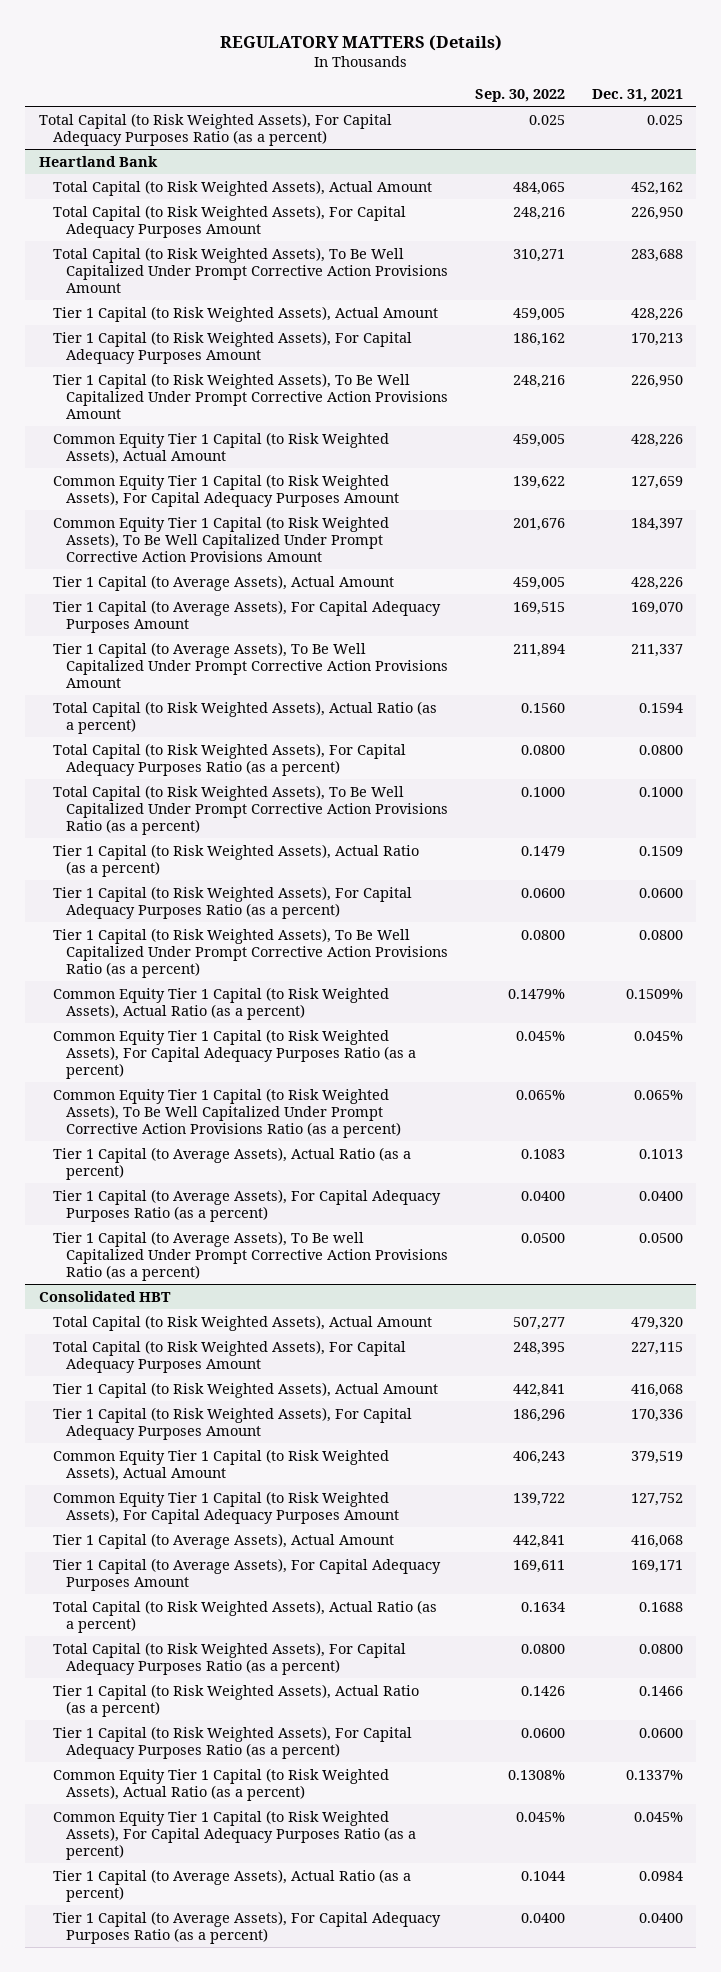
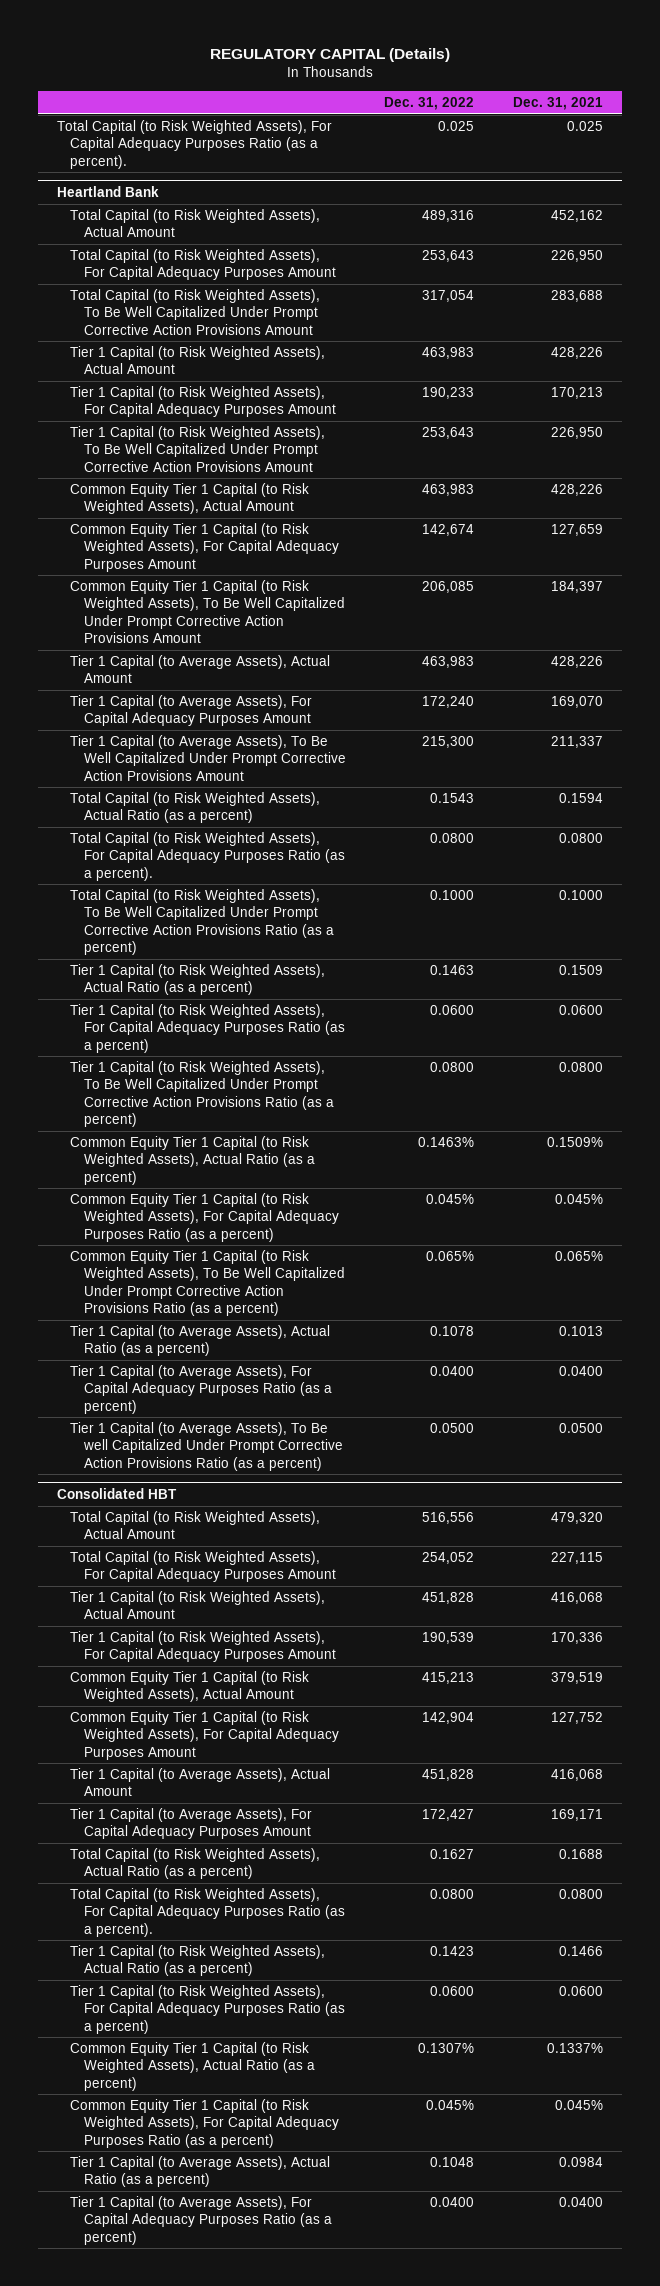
- REGULATORY MATTERS (Details)
+ REGULATORY CAPITAL (Details)
- | Sep. 30, 2022 | Dec. 31, 2021
+ | Dec. 31, 2022 | Dec. 31, 2021
- Total Capital (to Risk Weighted Assets), For Capital Adequacy Purposes Ratio (as a percent) | 0.025 | 0.025
+ Total Capital (to Risk Weighted Assets), For Capital Adequacy Purposes Ratio (as a percent). | 0.025 | 0.025
@ Heartland Bank
- Total Capital (to Risk Weighted Assets), For Capital Adequacy Purposes Ratio (as a percent) | 0.0800 | 0.0800
+ Total Capital (to Risk Weighted Assets), For Capital Adequacy Purposes Ratio (as a percent). | 0.0800 | 0.0800
@ Consolidated HBT
- Total Capital (to Risk Weighted Assets), For Capital Adequacy Purposes Ratio (as a percent) | 0.0800 | 0.0800
+ Total Capital (to Risk Weighted Assets), For Capital Adequacy Purposes Ratio (as a percent). | 0.0800 | 0.0800

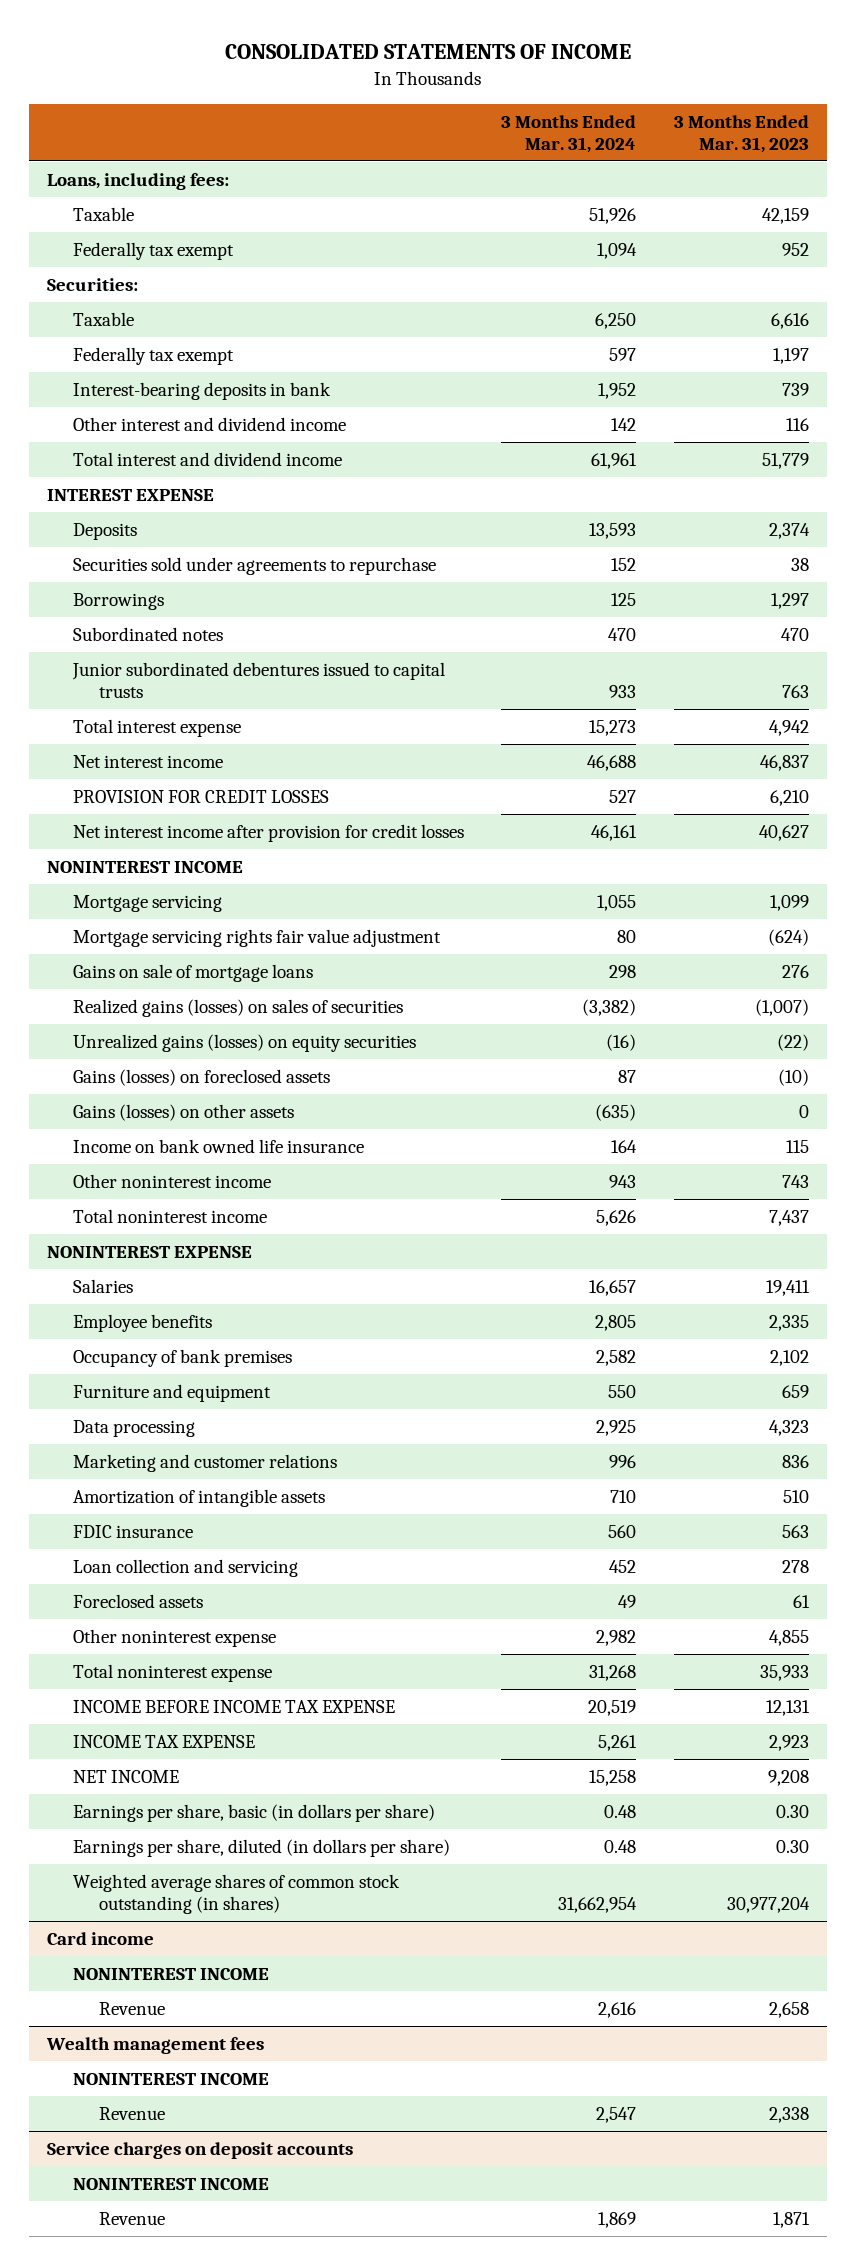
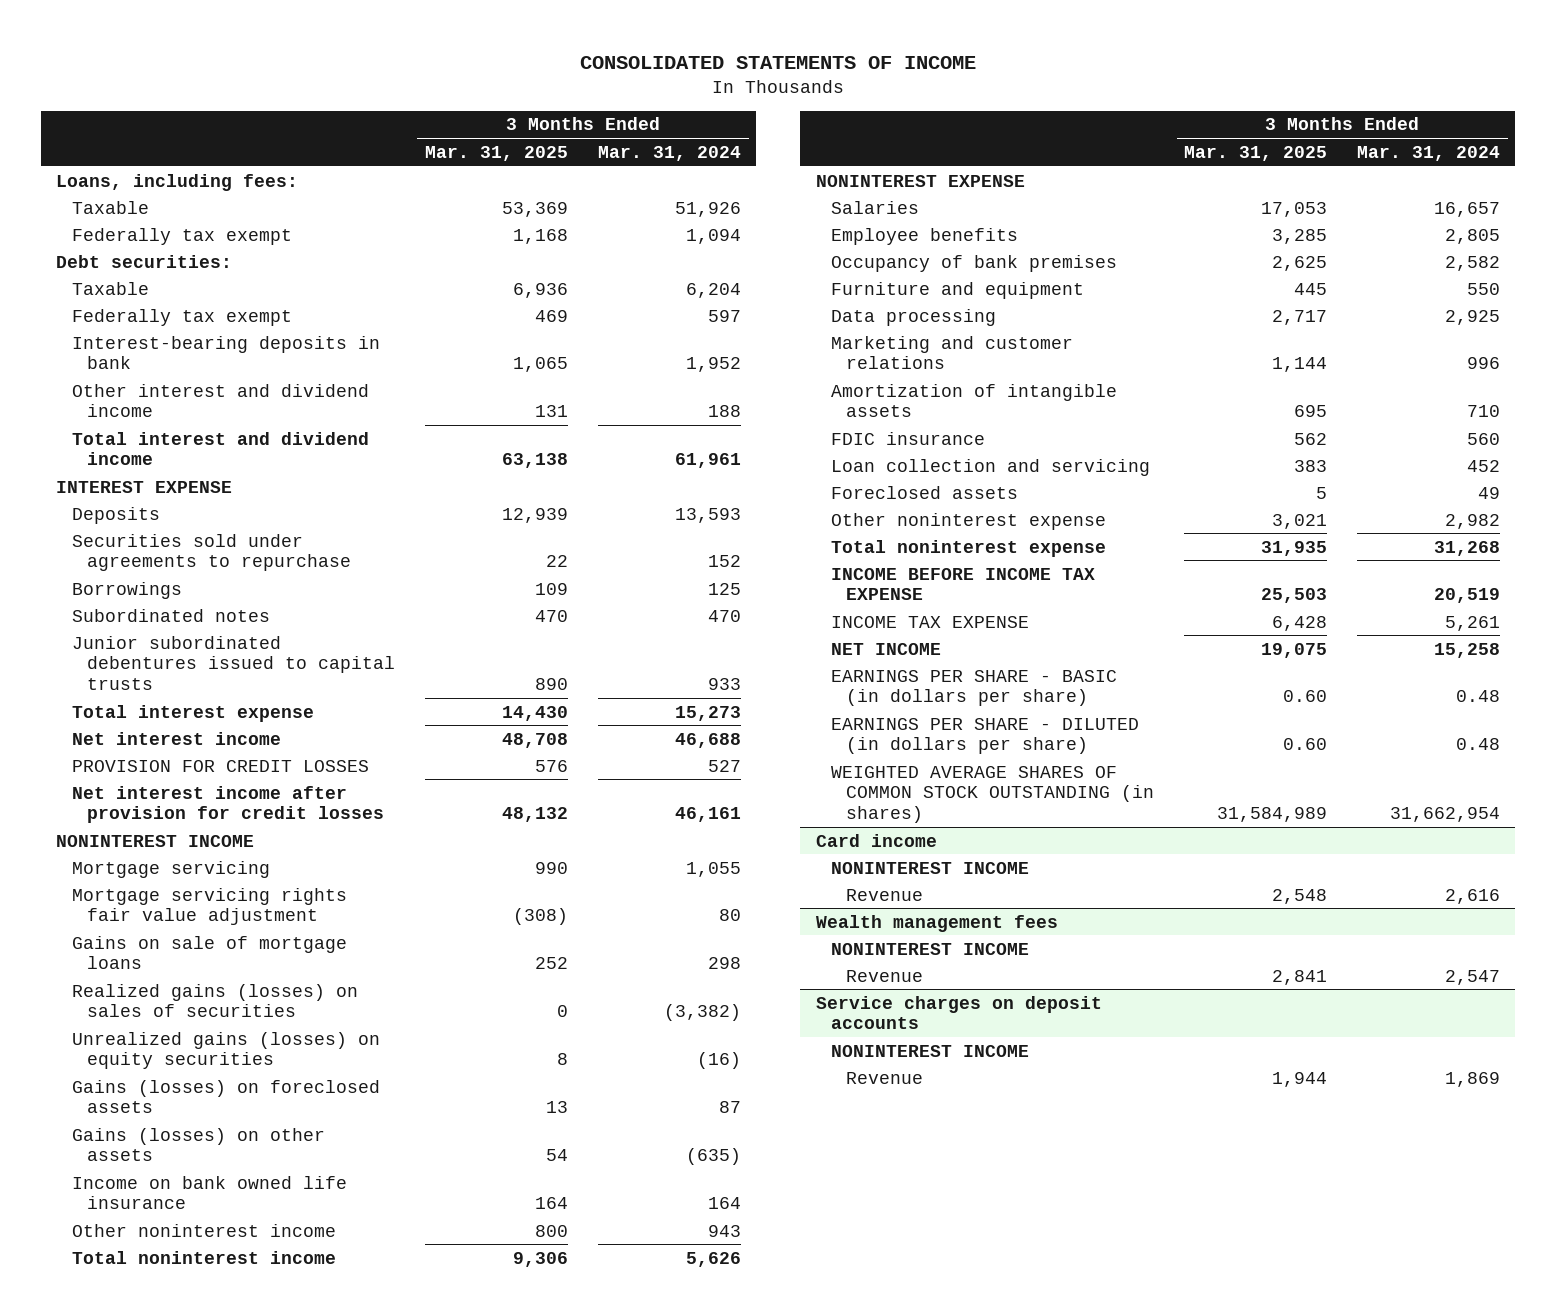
- | 3 Months Ended Mar. 31, 2024 | 3 Months Ended Mar. 31, 2023
+ | 3 Months Ended Mar. 31, 2025 | 3 Months Ended Mar. 31, 2024
- Securities:
- Taxable | 6,250 | 6,616
+ Debt securities:
+ Taxable | 6,936 | 6,204
- Other interest and dividend income | 142 | 116
+ Other interest and dividend income | 131 | 188
- Earnings per share, basic (in dollars per share) | 0.48 | 0.30
- Earnings per share, diluted (in dollars per share) | 0.48 | 0.30
- Weighted average shares of common stock outstanding (in shares) | 31,662,954 | 30,977,204
+ EARNINGS PER SHARE - BASIC (in dollars per share) | 0.60 | 0.48
+ EARNINGS PER SHARE - DILUTED (in dollars per share) | 0.60 | 0.48
+ WEIGHTED AVERAGE SHARES OF COMMON STOCK OUTSTANDING (in shares) | 31,584,989 | 31,662,954

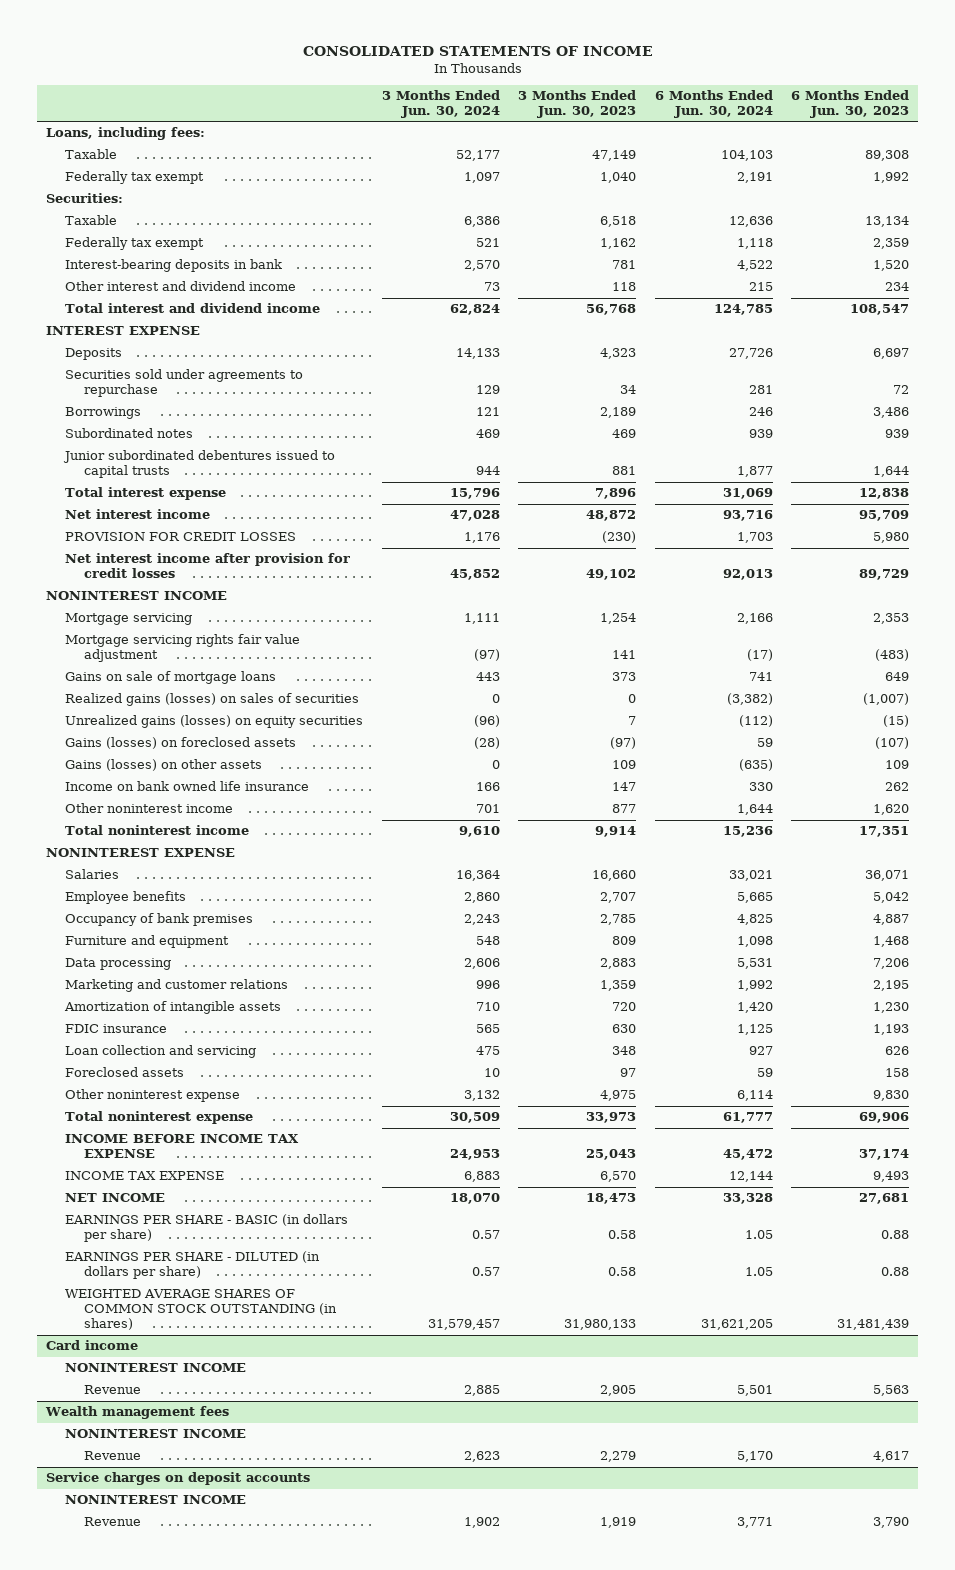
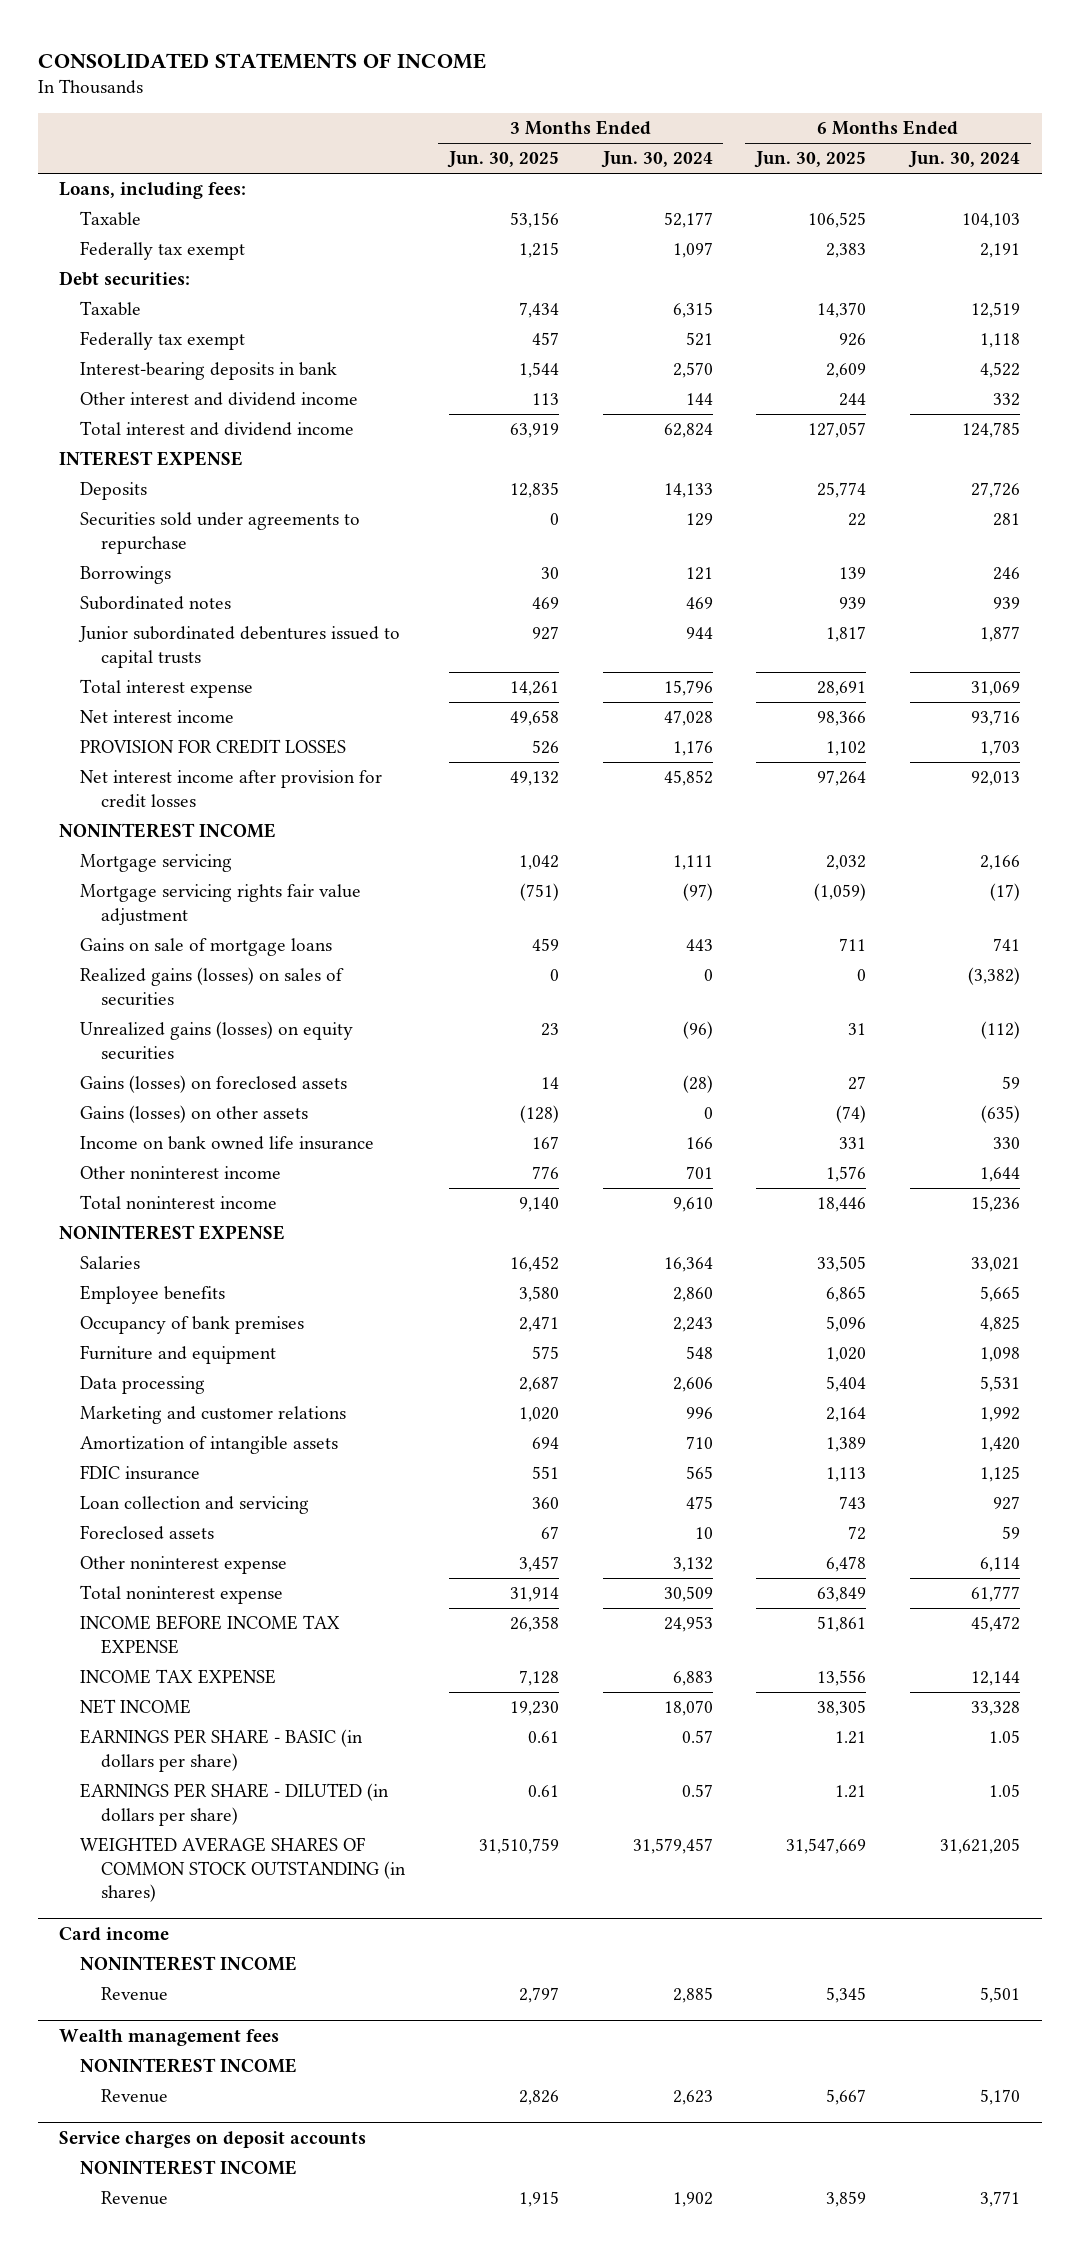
- | 3 Months Ended Jun. 30, 2024 | 3 Months Ended Jun. 30, 2023 | 6 Months Ended Jun. 30, 2024 | 6 Months Ended Jun. 30, 2023
+ | 3 Months Ended Jun. 30, 2025 | 3 Months Ended Jun. 30, 2024 | 6 Months Ended Jun. 30, 2025 | 6 Months Ended Jun. 30, 2024
- Securities:
- Taxable | 6,386 | 6,518 | 12,636 | 13,134
+ Debt securities:
+ Taxable | 7,434 | 6,315 | 14,370 | 12,519
- Other interest and dividend income | 73 | 118 | 215 | 234
+ Other interest and dividend income | 113 | 144 | 244 | 332

